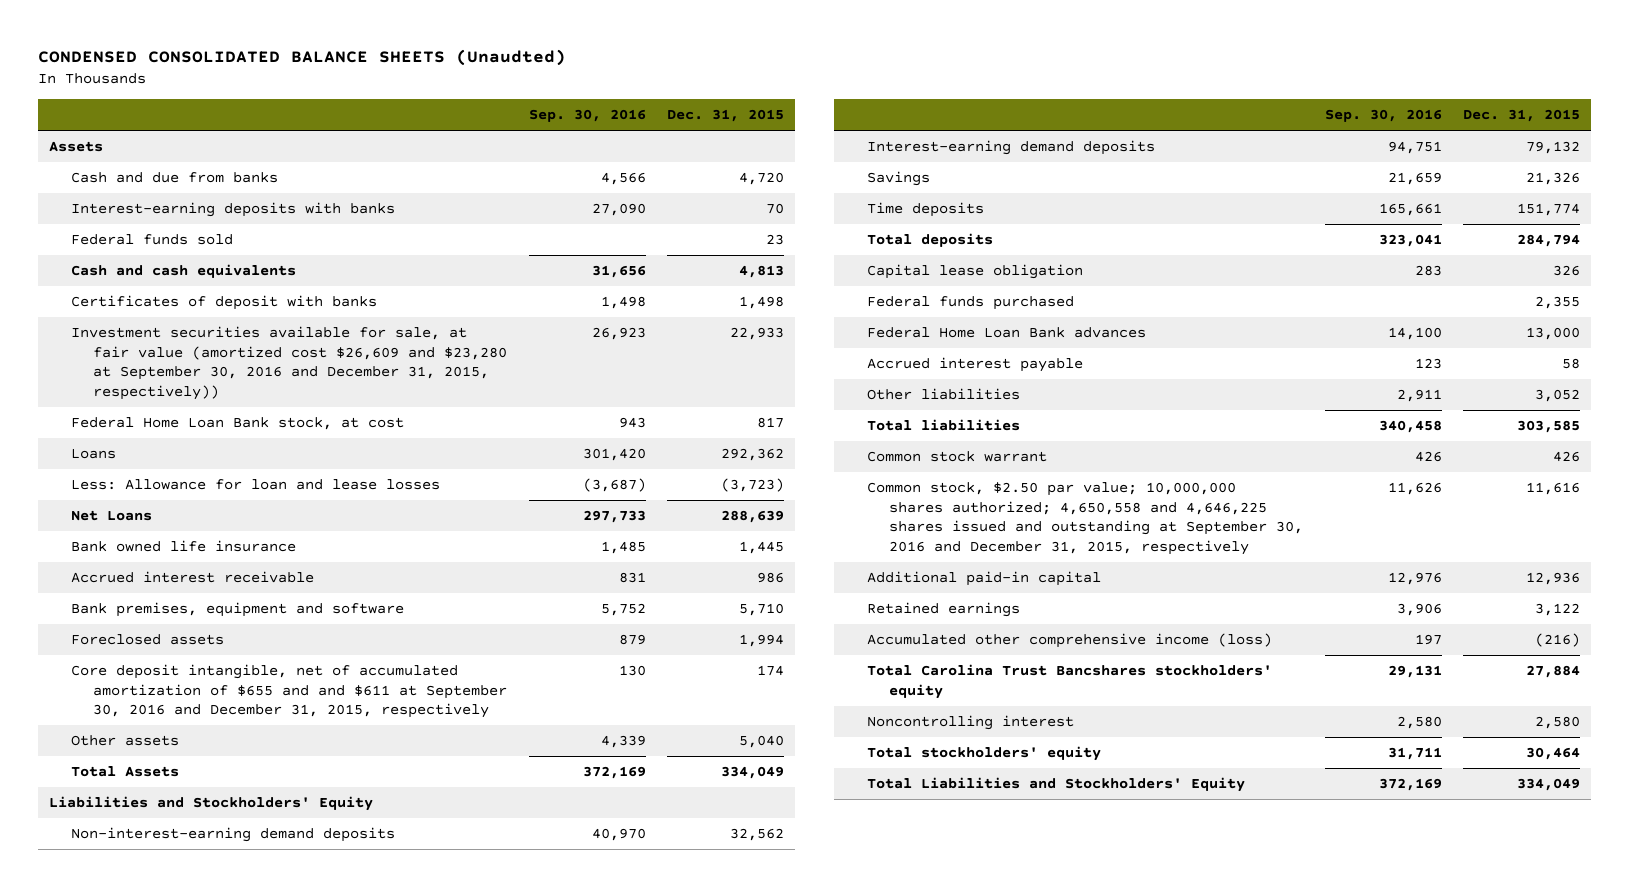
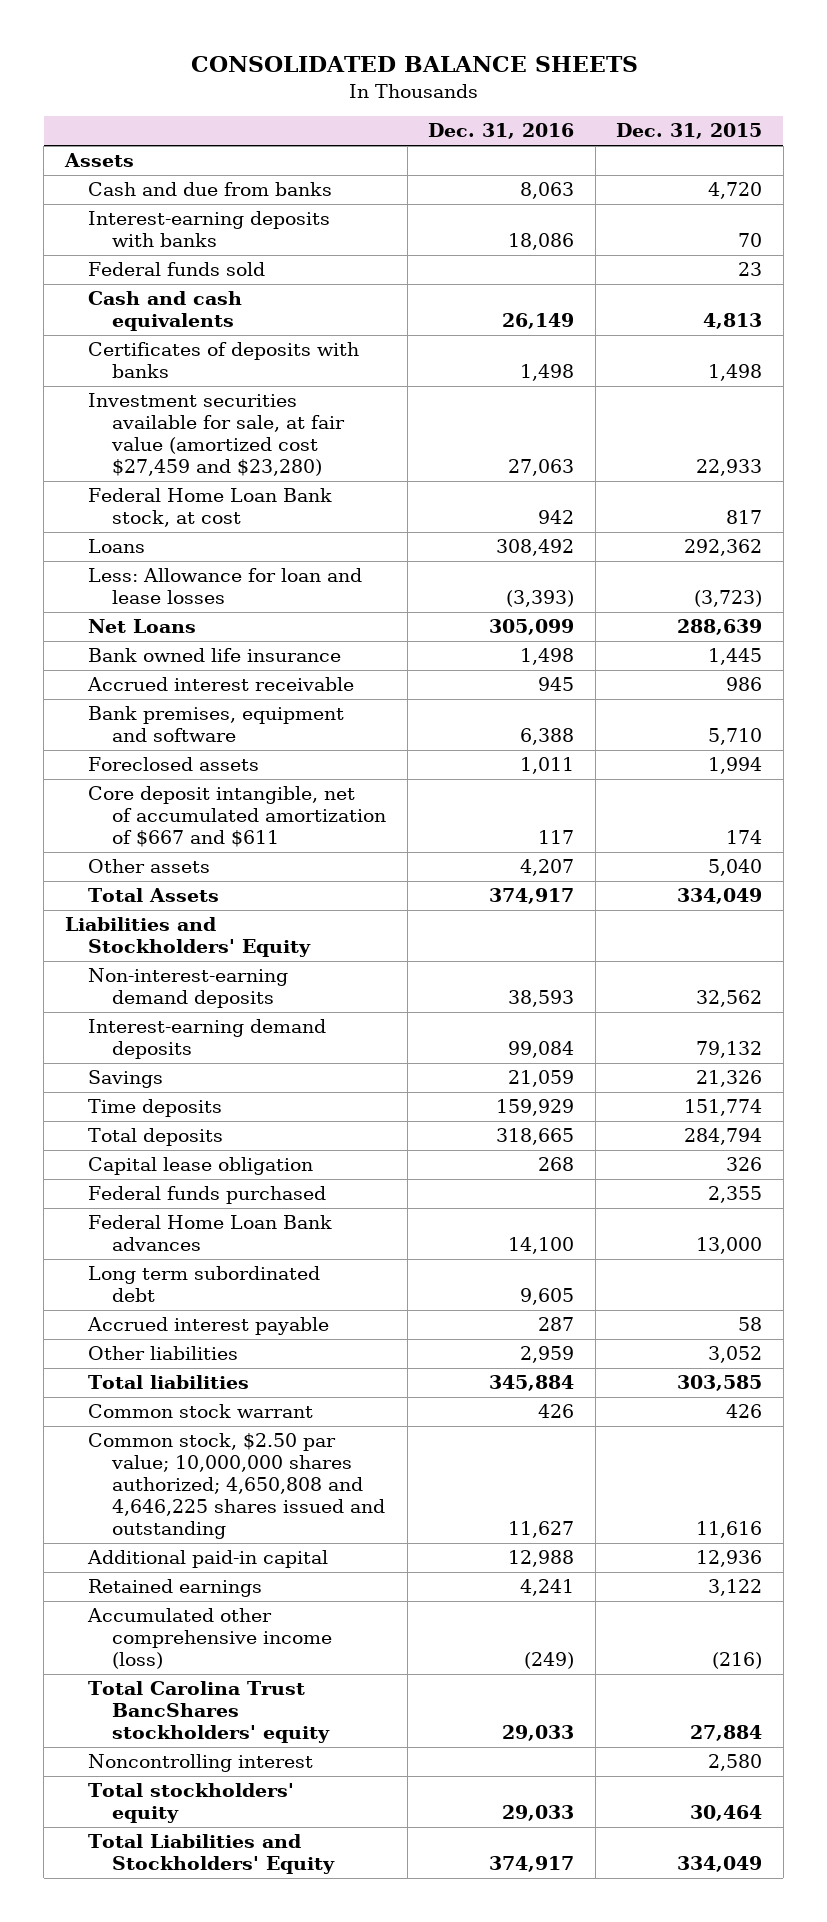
- CONDENSED CONSOLIDATED BALANCE SHEETS (Unaudted)
+ CONSOLIDATED BALANCE SHEETS
- | Sep. 30, 2016 | Dec. 31, 2015
+ | Dec. 31, 2016 | Dec. 31, 2015
- Certificates of deposit with banks | 1,498 | 1,498
- Investment securities available for sale, at fair value (amortized cost $26,609 and $23,280 at September 30, 2016 and December 31, 2015, respectively)) | 26,923 | 22,933
+ Certificates of deposits with banks | 1,498 | 1,498
+ Investment securities available for sale, at fair value (amortized cost $27,459 and $23,280) | 27,063 | 22,933
- Core deposit intangible, net of accumulated amortization of $655 and and $611 at September 30, 2016 and December 31, 2015, respectively | 130 | 174
+ Core deposit intangible, net of accumulated amortization of $667 and $611 | 117 | 174
+ Long term subordinated debt | 9,605 |
- Common stock, $2.50 par value; 10,000,000 shares authorized; 4,650,558 and 4,646,225 shares issued and outstanding at September 30, 2016 and December 31, 2015, respectively | 11,626 | 11,616
+ Common stock, $2.50 par value; 10,000,000 shares authorized; 4,650,808 and 4,646,225 shares issued and outstanding | 11,627 | 11,616
- Total Carolina Trust Bancshares stockholders' equity | 29,131 | 27,884
+ Total Carolina Trust BancShares stockholders' equity | 29,033 | 27,884

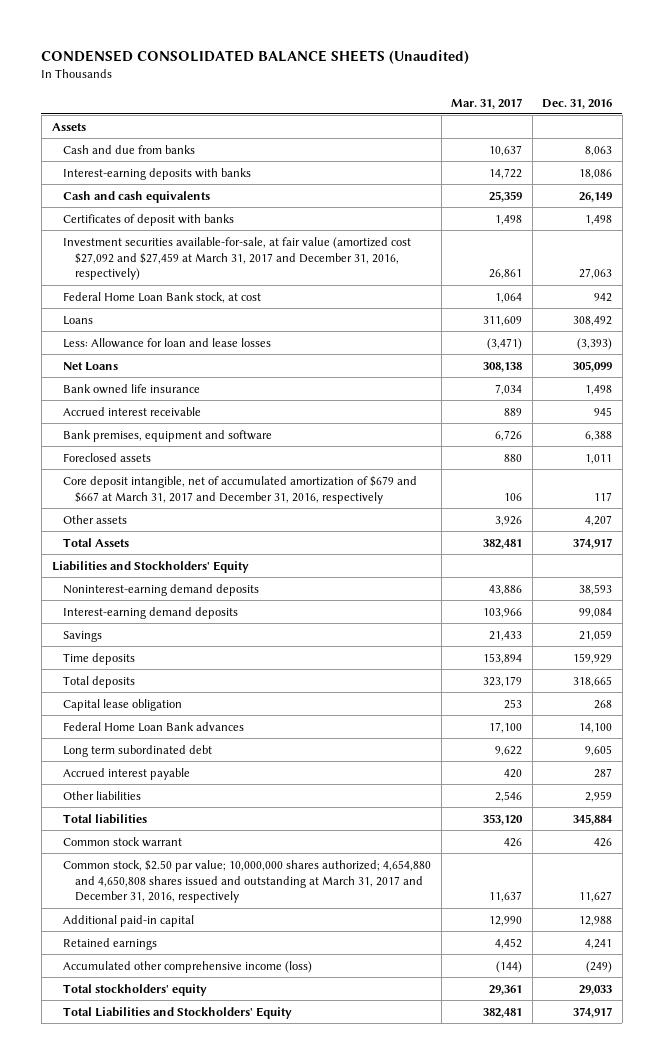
- CONSOLIDATED BALANCE SHEETS
+ CONDENSED CONSOLIDATED BALANCE SHEETS (Unaudited)
- | Dec. 31, 2016 | Dec. 31, 2015
+ | Mar. 31, 2017 | Dec. 31, 2016
- Federal funds sold | | 23
- Certificates of deposits with banks | 1,498 | 1,498
- Investment securities available for sale, at fair value (amortized cost $27,459 and $23,280) | 27,063 | 22,933
+ Certificates of deposit with banks | 1,498 | 1,498
+ Investment securities available-for-sale, at fair value (amortized cost $27,092 and $27,459 at March 31, 2017 and December 31, 2016, respectively) | 26,861 | 27,063
- Core deposit intangible, net of accumulated amortization of $667 and $611 | 117 | 174
+ Core deposit intangible, net of accumulated amortization of $679 and $667 at March 31, 2017 and December 31, 2016, respectively | 106 | 117
- Non-interest-earning demand deposits | 38,593 | 32,562
+ Noninterest-earning demand deposits | 43,886 | 38,593
- Federal funds purchased | | 2,355
- Common stock, $2.50 par value; 10,000,000 shares authorized; 4,650,808 and 4,646,225 shares issued and outstanding | 11,627 | 11,616
+ Common stock, $2.50 par value; 10,000,000 shares authorized; 4,654,880 and 4,650,808 shares issued and outstanding at March 31, 2017 and December 31, 2016, respectively | 11,637 | 11,627
- Total Carolina Trust BancShares stockholders' equity | 29,033 | 27,884
- Noncontrolling interest | | 2,580

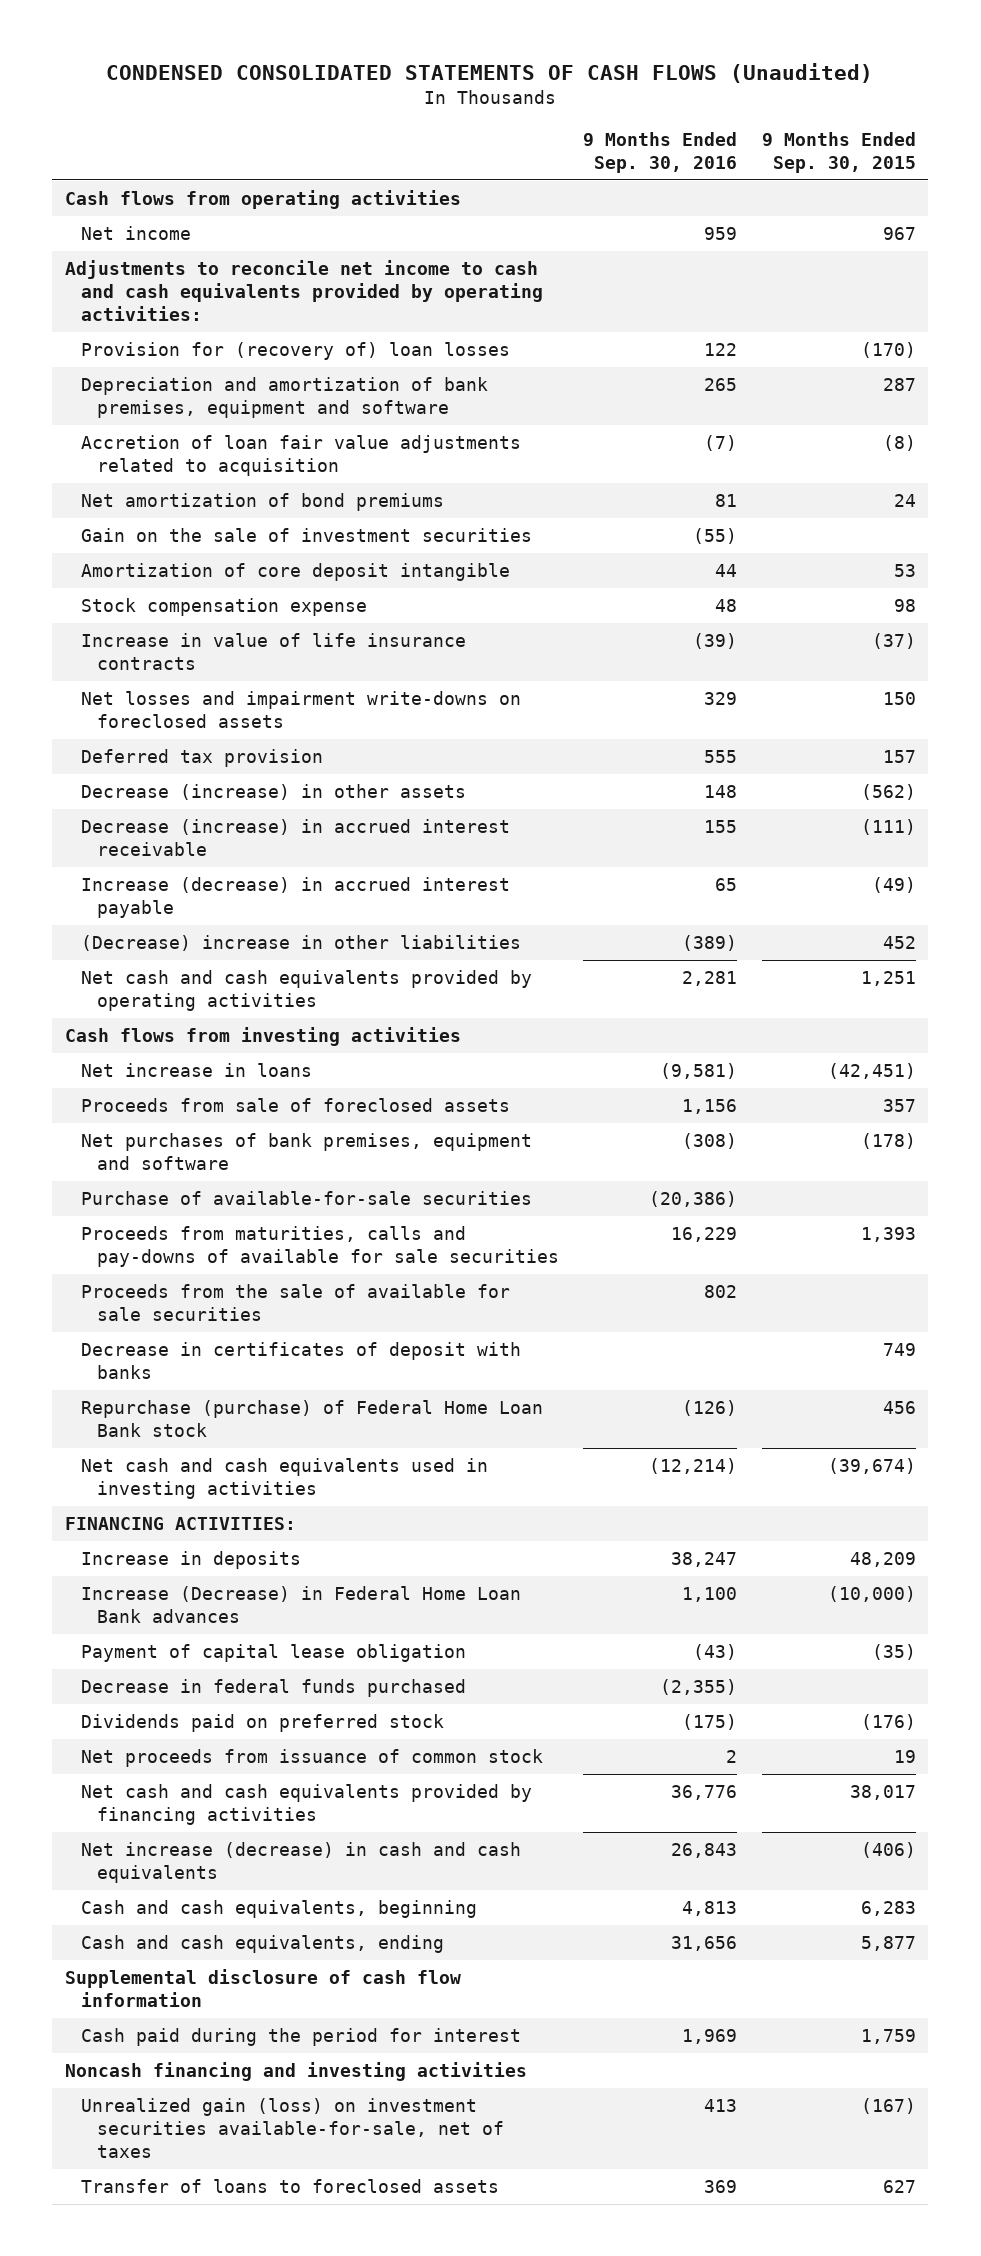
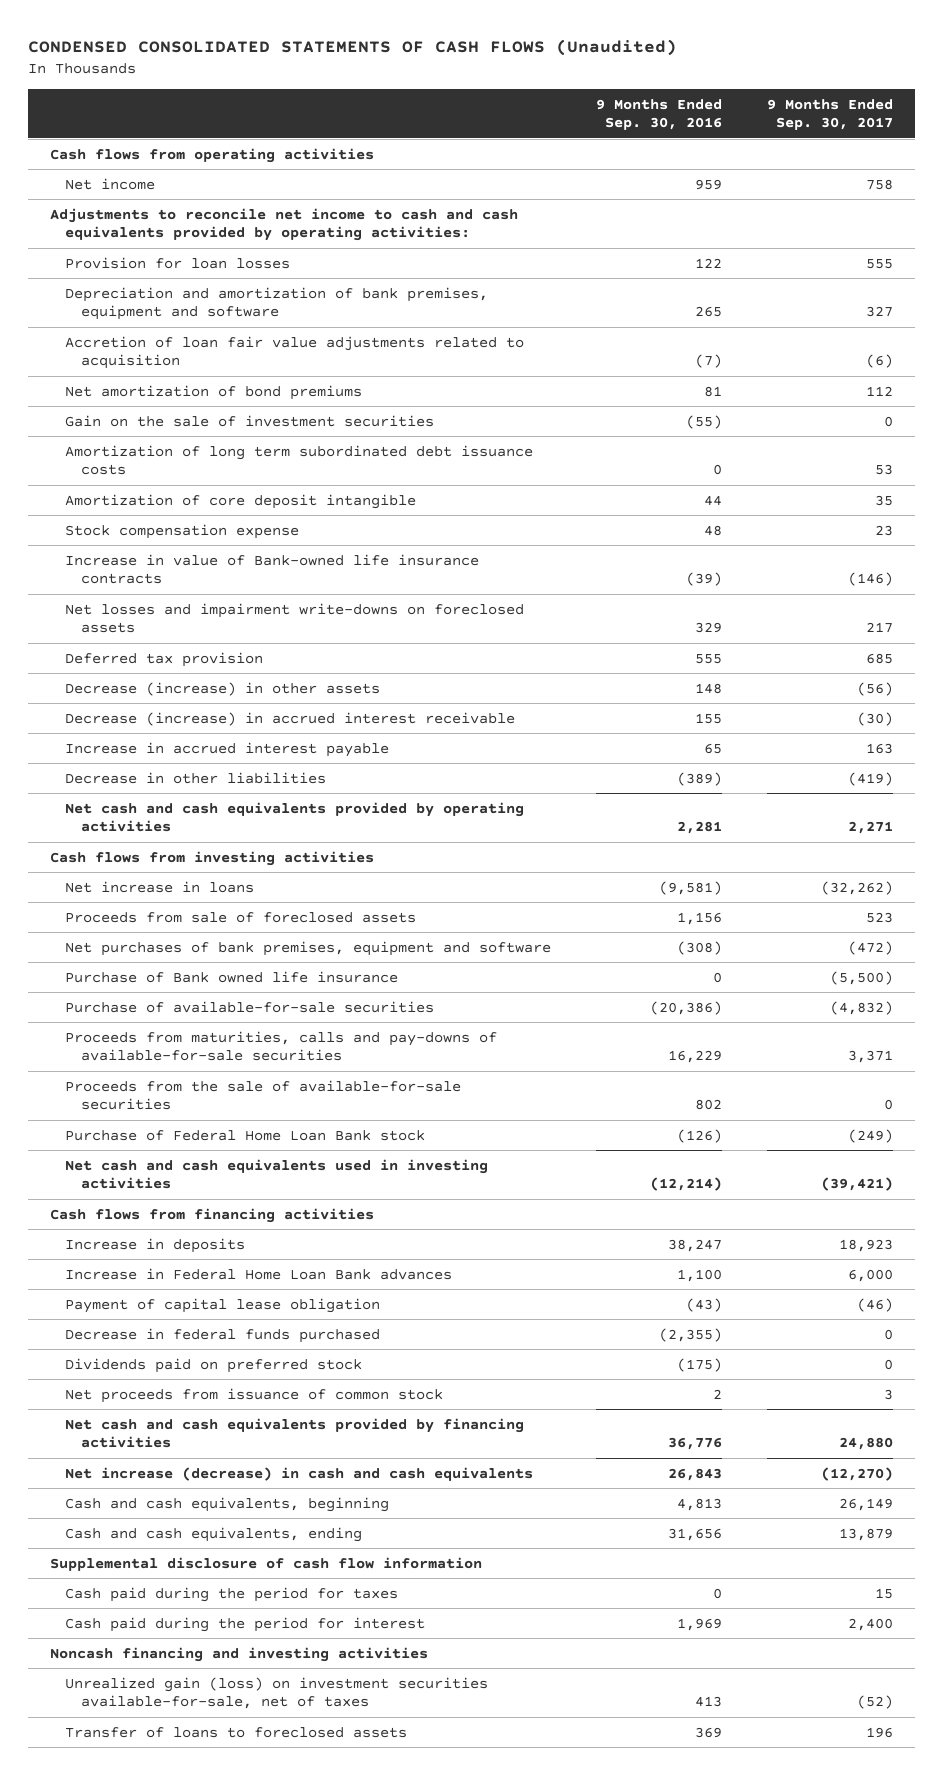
- | 9 Months Ended Sep. 30, 2016 | 9 Months Ended Sep. 30, 2015
+ | 9 Months Ended Sep. 30, 2016 | 9 Months Ended Sep. 30, 2017
- Provision for (recovery of) loan losses | 122 | (170)
+ Provision for loan losses | 122 | 555
+ Amortization of long term subordinated debt issuance costs | 0 | 53
- Increase in value of life insurance contracts | (39) | (37)
+ Increase in value of Bank-owned life insurance contracts | (39) | (146)
- Increase (decrease) in accrued interest payable | 65 | (49)
- (Decrease) increase in other liabilities | (389) | 452
+ Increase in accrued interest payable | 65 | 163
+ Decrease in other liabilities | (389) | (419)
+ Purchase of Bank owned life insurance | 0 | (5,500)
- Proceeds from maturities, calls and pay-downs of available for sale securities | 16,229 | 1,393
- Proceeds from the sale of available for sale securities | 802 |
- Decrease in certificates of deposit with banks | | 749
- Repurchase (purchase) of Federal Home Loan Bank stock | (126) | 456
+ Proceeds from maturities, calls and pay-downs of available-for-sale securities | 16,229 | 3,371
+ Proceeds from the sale of available-for-sale securities | 802 | 0
+ Purchase of Federal Home Loan Bank stock | (126) | (249)
- FINANCING ACTIVITIES:
+ Cash flows from financing activities
- Increase (Decrease) in Federal Home Loan Bank advances | 1,100 | (10,000)
+ Increase in Federal Home Loan Bank advances | 1,100 | 6,000
+ Cash paid during the period for taxes | 0 | 15

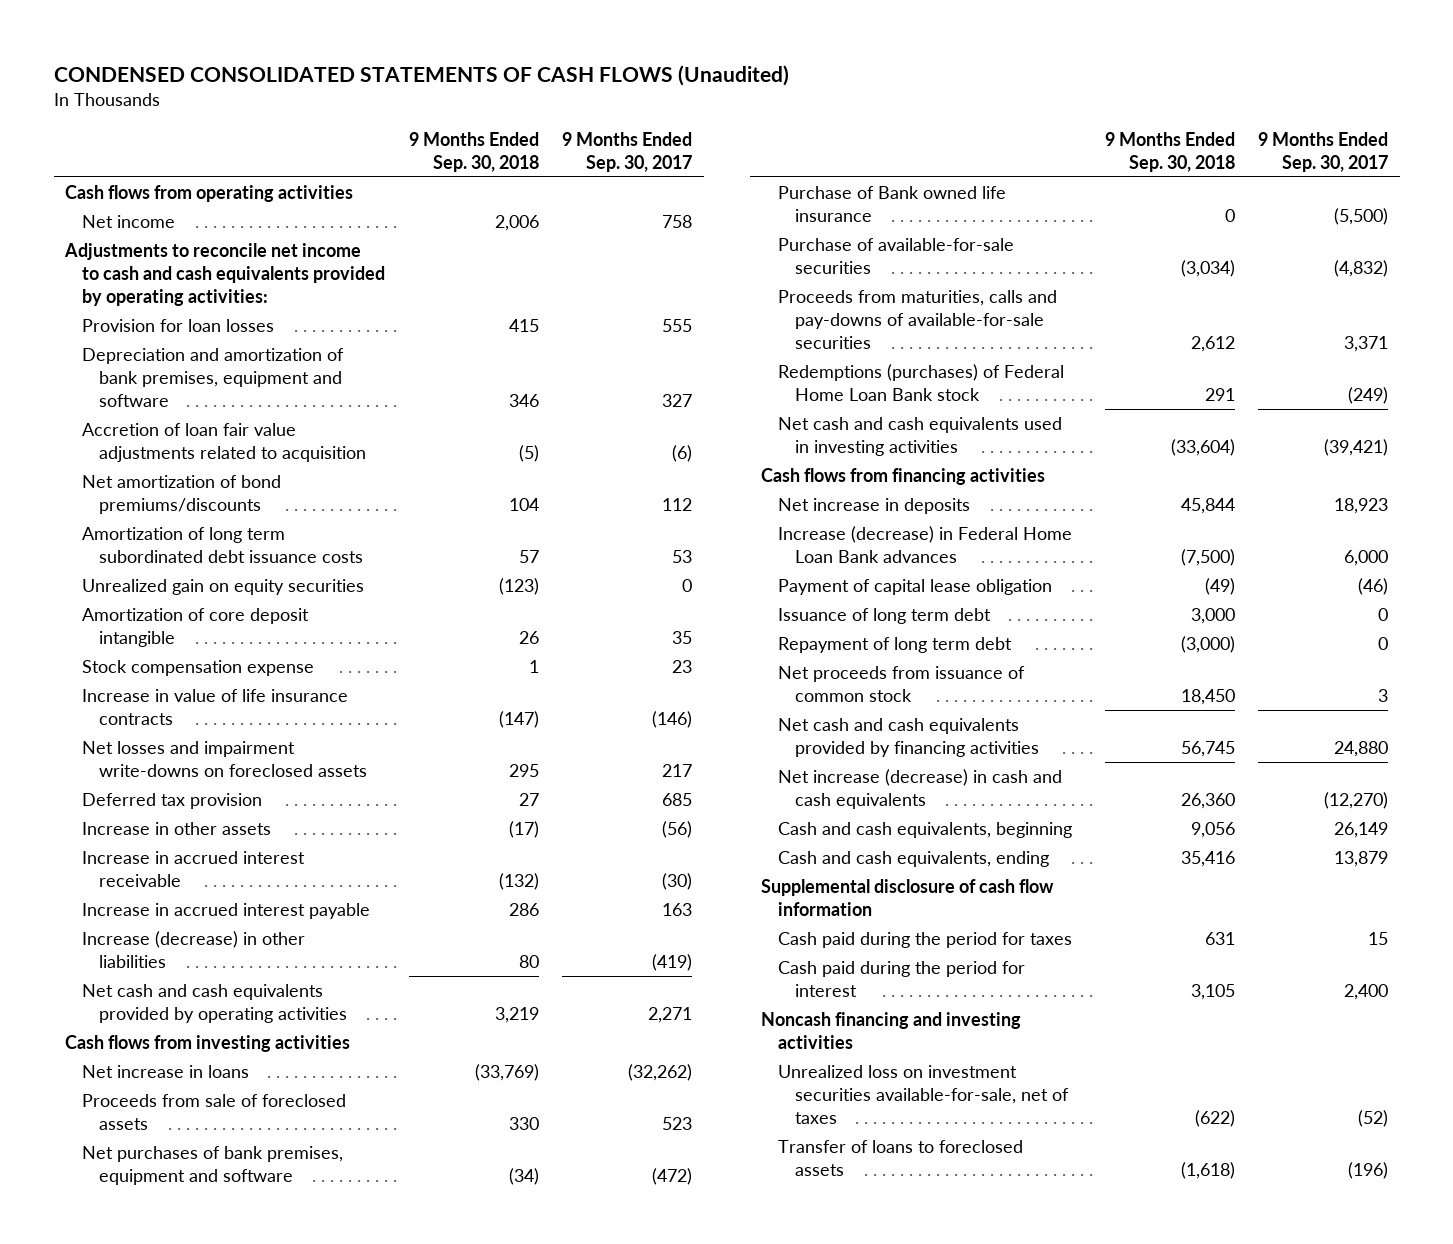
- | 9 Months Ended Sep. 30, 2016 | 9 Months Ended Sep. 30, 2017
+ | 9 Months Ended Sep. 30, 2018 | 9 Months Ended Sep. 30, 2017
- Net amortization of bond premiums | 81 | 112
- Gain on the sale of investment securities | (55) | 0
+ Net amortization of bond premiums/discounts | 104 | 112
+ Unrealized gain on equity securities | (123) | 0
- Increase in value of Bank-owned life insurance contracts | (39) | (146)
+ Increase in value of life insurance contracts | (147) | (146)
- Decrease (increase) in other assets | 148 | (56)
- Decrease (increase) in accrued interest receivable | 155 | (30)
+ Increase in other assets | (17) | (56)
+ Increase in accrued interest receivable | (132) | (30)
- Decrease in other liabilities | (389) | (419)
+ Increase (decrease) in other liabilities | 80 | (419)
- Proceeds from the sale of available-for-sale securities | 802 | 0
- Purchase of Federal Home Loan Bank stock | (126) | (249)
+ Redemptions (purchases) of Federal Home Loan Bank stock | 291 | (249)
- Increase in deposits | 38,247 | 18,923
- Increase in Federal Home Loan Bank advances | 1,100 | 6,000
+ Net increase in deposits | 45,844 | 18,923
+ Increase (decrease) in Federal Home Loan Bank advances | (7,500) | 6,000
- Decrease in federal funds purchased | (2,355) | 0
- Dividends paid on preferred stock | (175) | 0
+ Issuance of long term debt | 3,000 | 0
+ Repayment of long term debt | (3,000) | 0
- Unrealized gain (loss) on investment securities available-for-sale, net of taxes | 413 | (52)
- Transfer of loans to foreclosed assets | 369 | 196
+ Unrealized loss on investment securities available-for-sale, net of taxes | (622) | (52)
+ Transfer of loans to foreclosed assets | (1,618) | (196)

